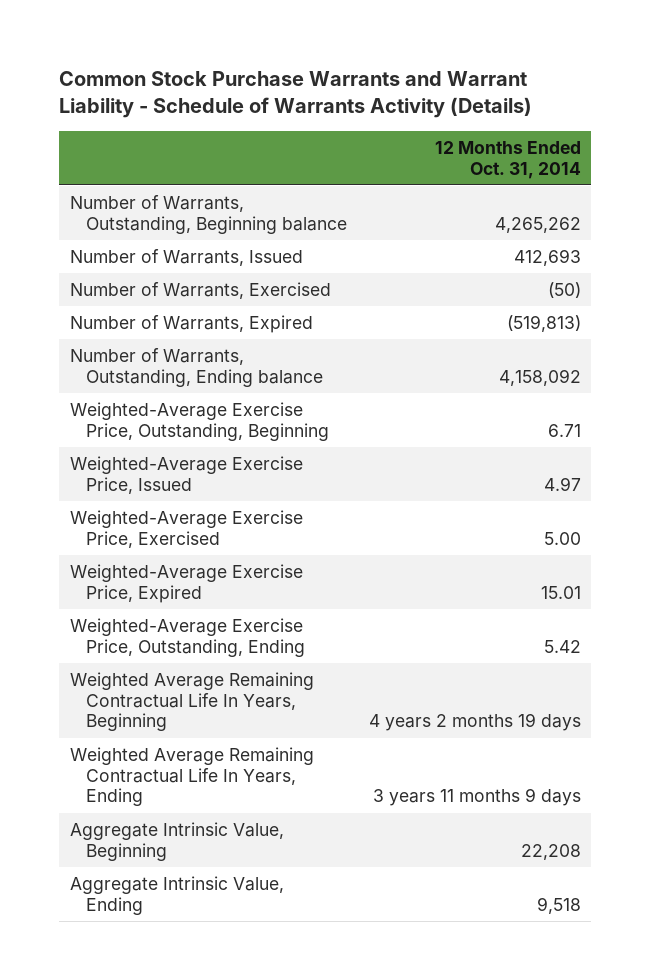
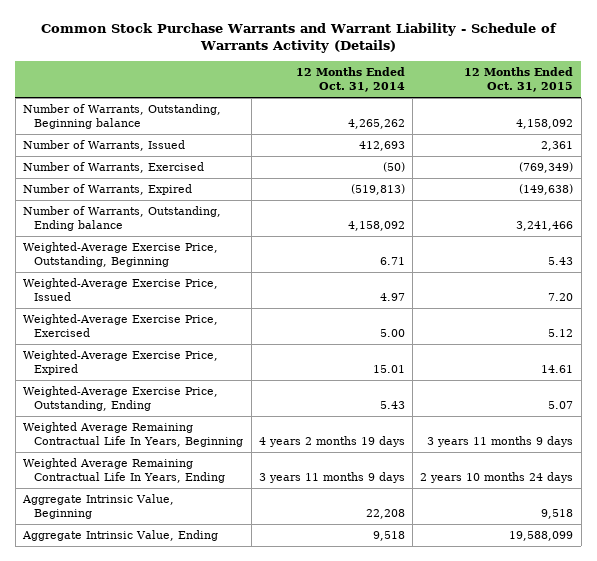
- | 12 Months Ended Oct. 31, 2014
+ | 12 Months Ended Oct. 31, 2014 | 12 Months Ended Oct. 31, 2015
- Weighted-Average Exercise Price, Outstanding, Ending | 5.42
+ Weighted-Average Exercise Price, Outstanding, Ending | 5.43 | 5.07

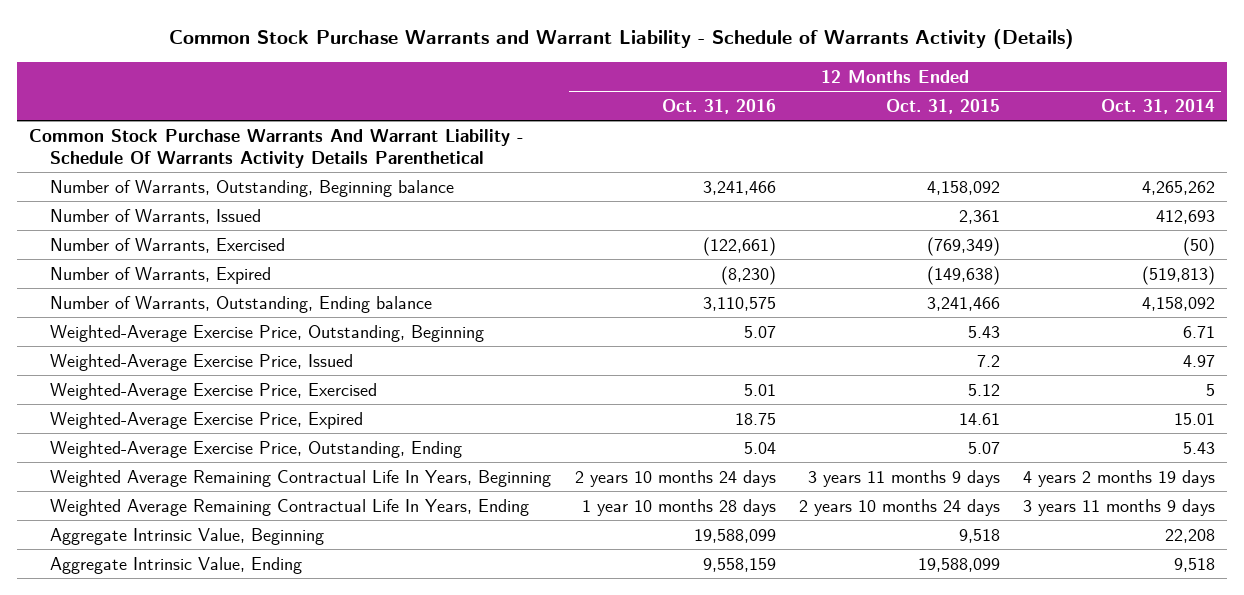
- | 12 Months Ended Oct. 31, 2014 | 12 Months Ended Oct. 31, 2015
+ | 12 Months Ended Oct. 31, 2016 | 12 Months Ended Oct. 31, 2015 | 12 Months Ended Oct. 31, 2014
+ Common Stock Purchase Warrants And Warrant Liability - Schedule Of Warrants Activity Details Parenthetical
- Weighted-Average Exercise Price, Issued | 4.97 | 7.20
- Weighted-Average Exercise Price, Exercised | 5.00 | 5.12
+ Weighted-Average Exercise Price, Issued | | 7.2 | 4.97
+ Weighted-Average Exercise Price, Exercised | 5.01 | 5.12 | 5

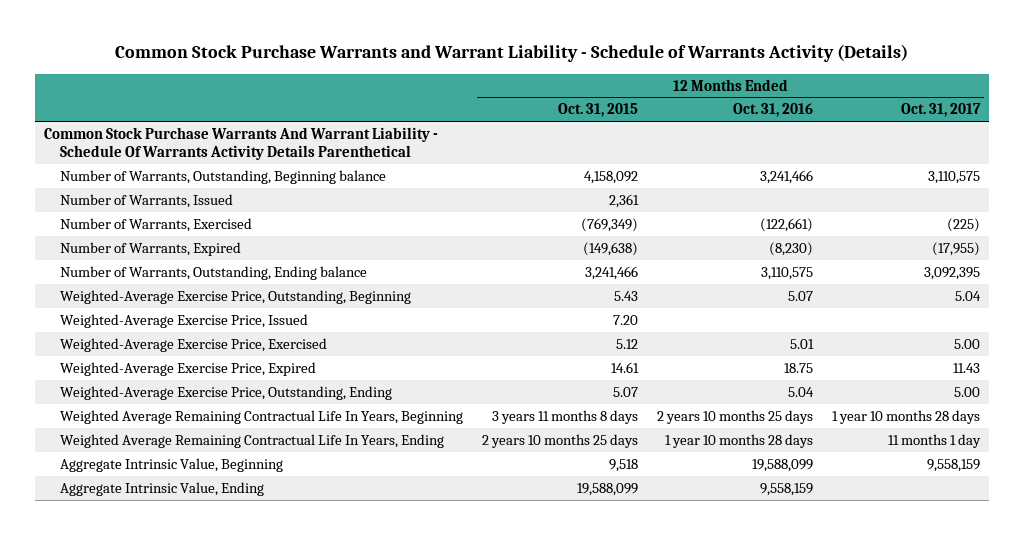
- | 12 Months Ended Oct. 31, 2016 | 12 Months Ended Oct. 31, 2015 | 12 Months Ended Oct. 31, 2014
+ | 12 Months Ended Oct. 31, 2015 | 12 Months Ended Oct. 31, 2016 | 12 Months Ended Oct. 31, 2017
- Weighted-Average Exercise Price, Issued | | 7.2 | 4.97
+ Weighted-Average Exercise Price, Issued | 7.20 | |
- Weighted Average Remaining Contractual Life In Years, Beginning | 2 years 10 months 24 days | 3 years 11 months 9 days | 4 years 2 months 19 days
- Weighted Average Remaining Contractual Life In Years, Ending | 1 year 10 months 28 days | 2 years 10 months 24 days | 3 years 11 months 9 days
+ Weighted Average Remaining Contractual Life In Years, Beginning | 3 years 11 months 8 days | 2 years 10 months 25 days | 1 year 10 months 28 days
+ Weighted Average Remaining Contractual Life In Years, Ending | 2 years 10 months 25 days | 1 year 10 months 28 days | 11 months 1 day

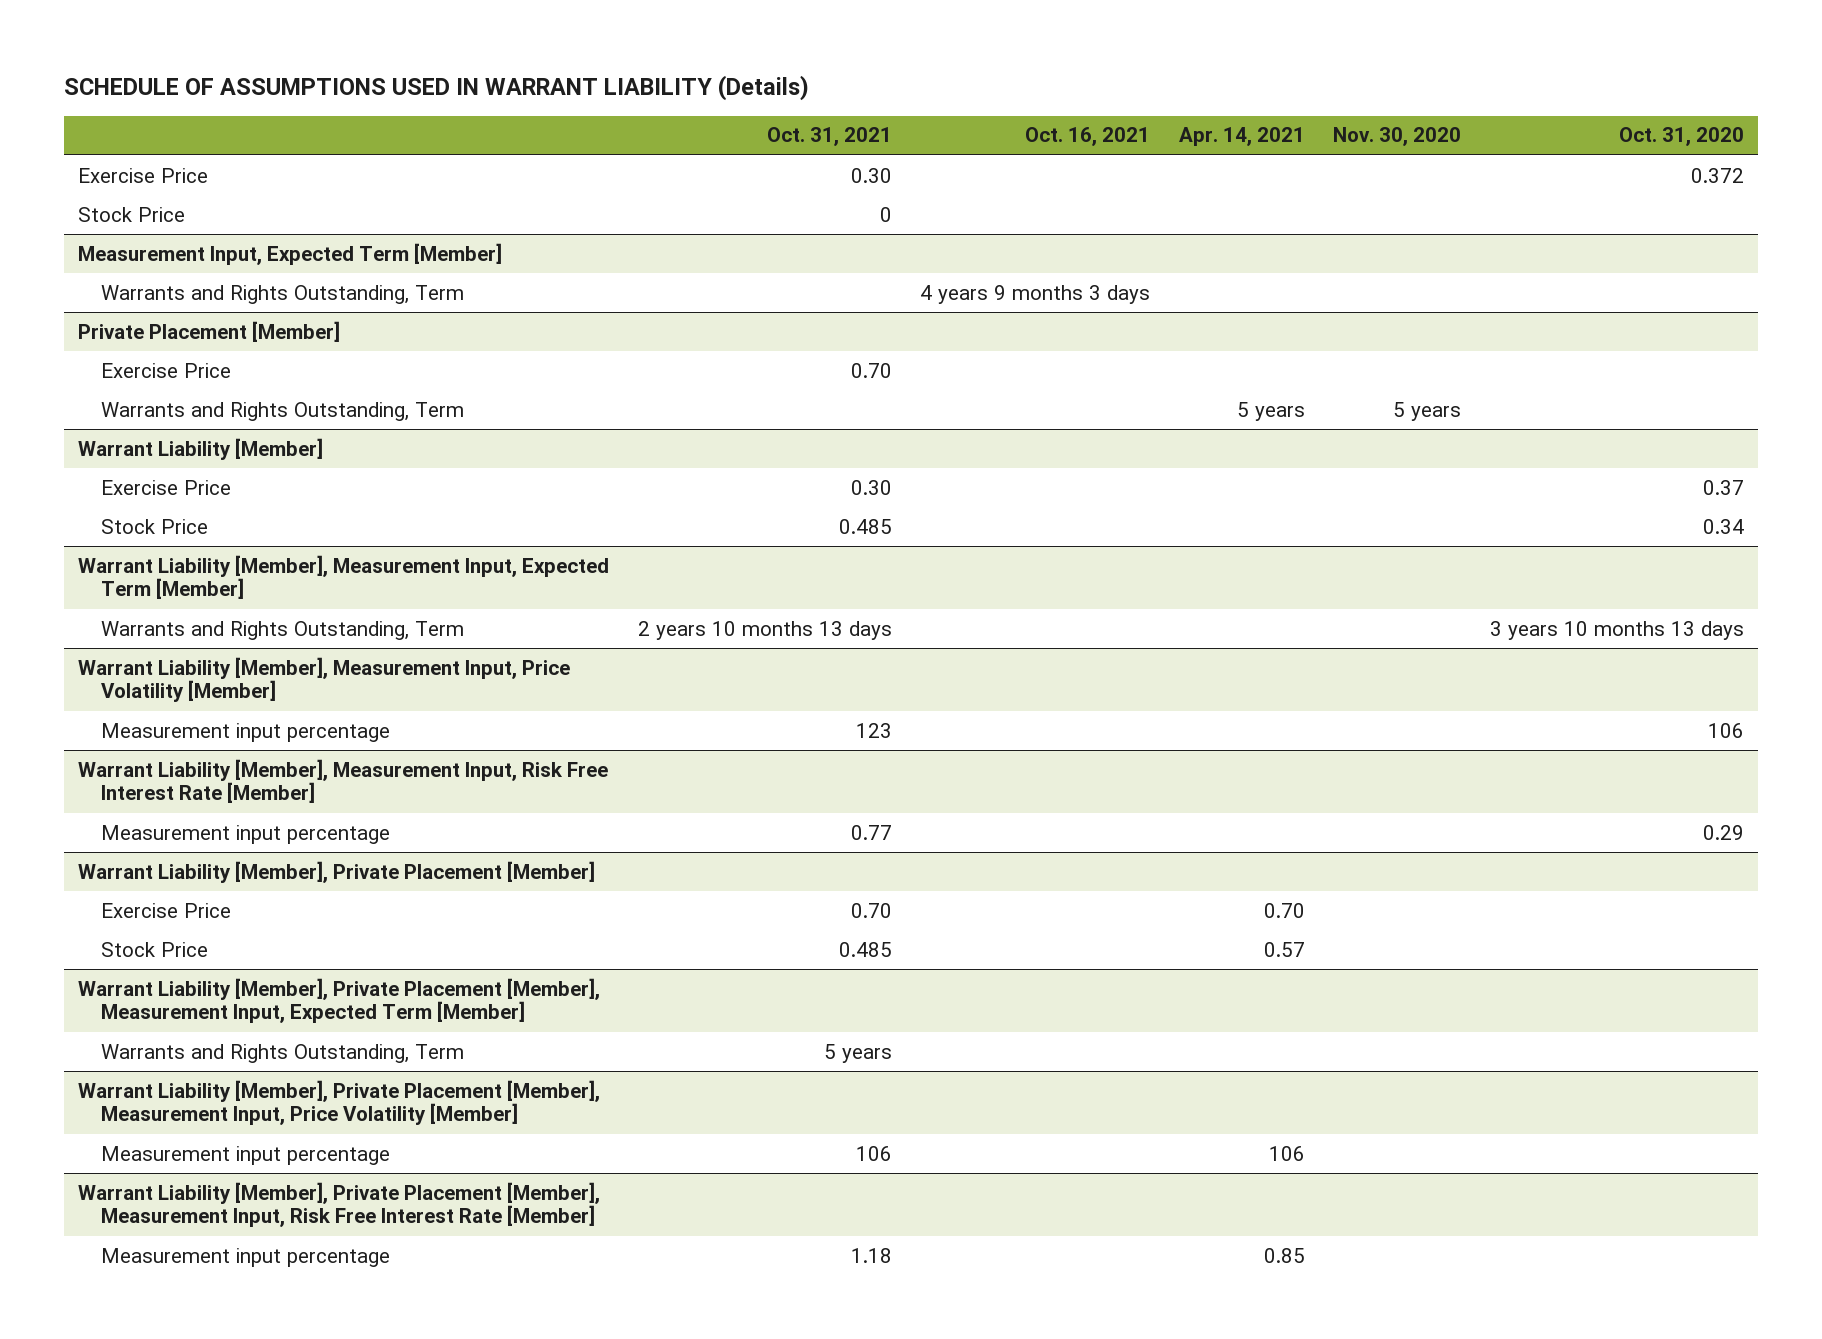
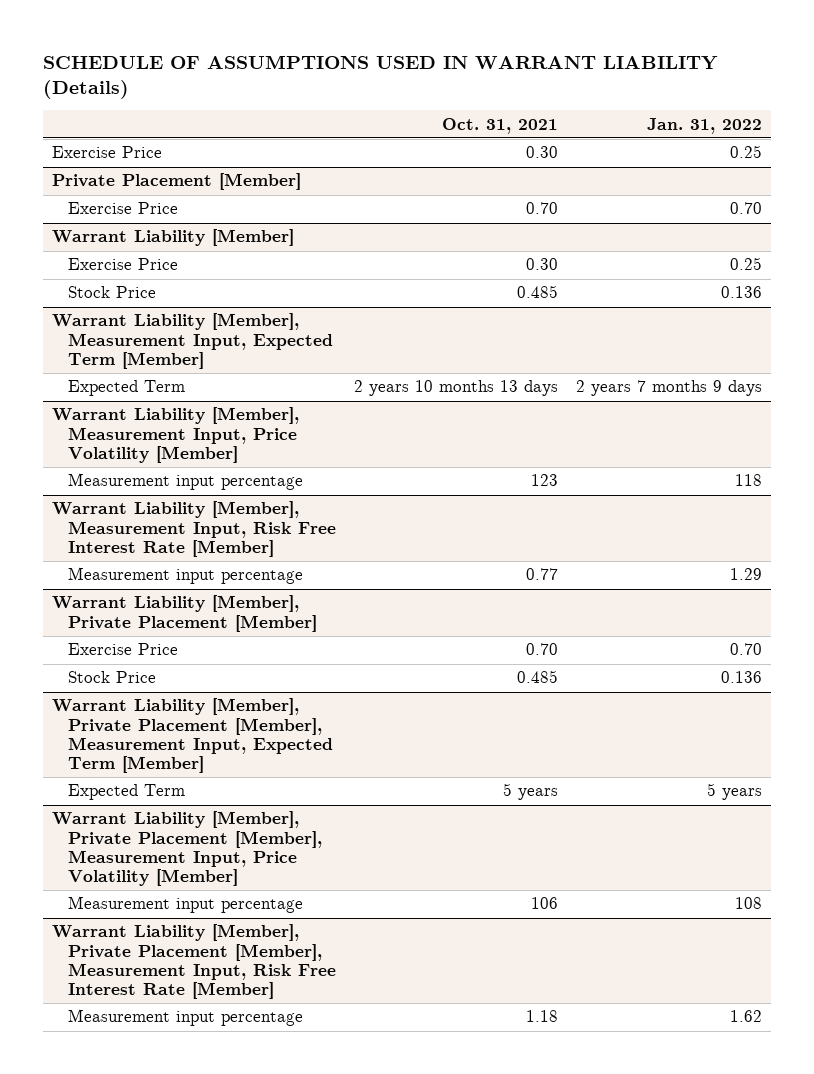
- | Oct. 31, 2021 | Oct. 16, 2021 | Apr. 14, 2021 | Nov. 30, 2020 | Oct. 31, 2020
+ | Oct. 31, 2021 | Jan. 31, 2022
- Stock Price | 0 | | | |
- Measurement Input, Expected Term [Member]
- Warrants and Rights Outstanding, Term | | 4 years 9 months 3 days | | |
@ Private Placement [Member]
- Warrants and Rights Outstanding, Term | | | 5 years | 5 years |
@ Warrant Liability [Member], Measurement Input, Expected Term [Member]
- Warrants and Rights Outstanding, Term | 2 years 10 months 13 days | | | | 3 years 10 months 13 days
+ Expected Term | 2 years 10 months 13 days | 2 years 7 months 9 days
@ Warrant Liability [Member], Private Placement [Member], Measurement Input, Expected Term [Member]
- Warrants and Rights Outstanding, Term | 5 years | | | |
+ Expected Term | 5 years | 5 years

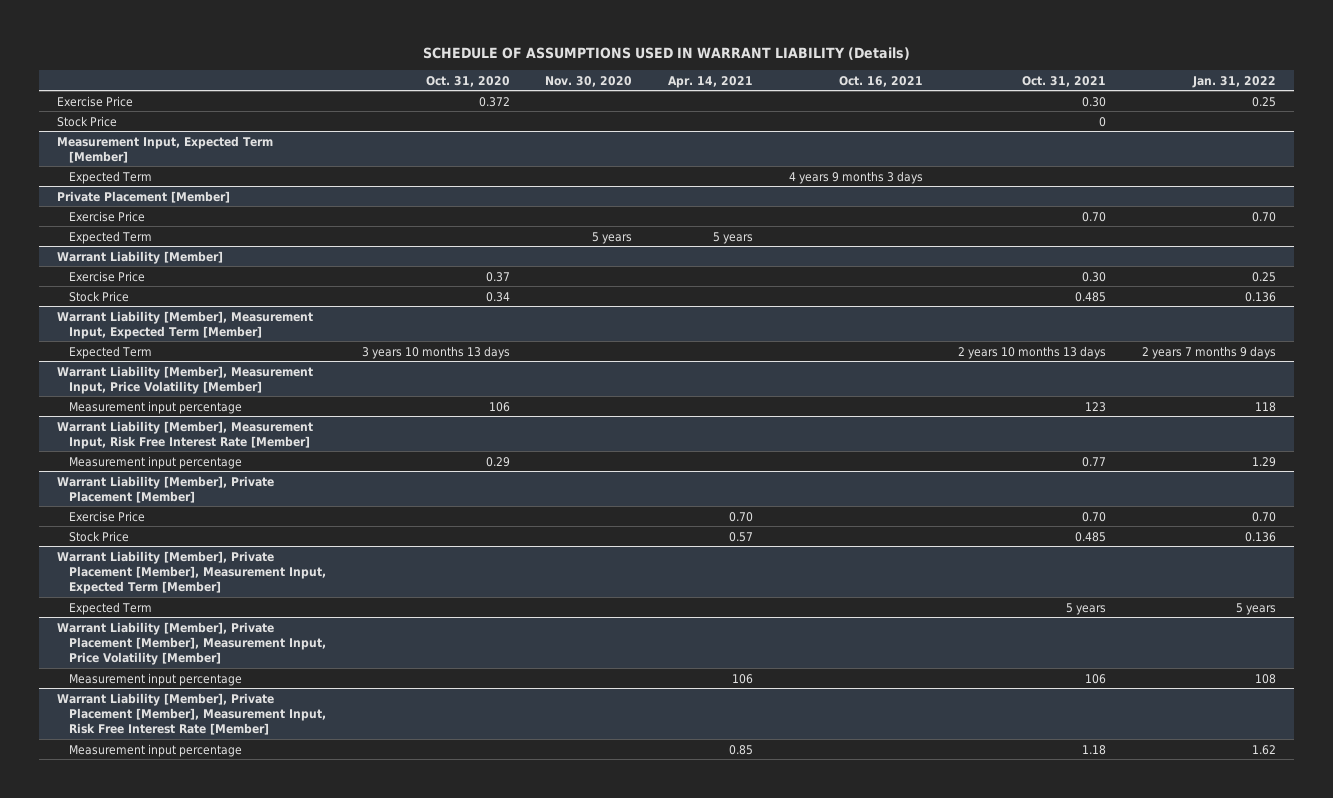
- | Oct. 31, 2021 | Jan. 31, 2022
+ | Oct. 31, 2020 | Nov. 30, 2020 | Apr. 14, 2021 | Oct. 16, 2021 | Oct. 31, 2021 | Jan. 31, 2022
+ Stock Price | | | | | 0 |
+ Measurement Input, Expected Term [Member]
+ Expected Term | | | | 4 years 9 months 3 days | |
@ Private Placement [Member]
+ Expected Term | | 5 years | 5 years | | |

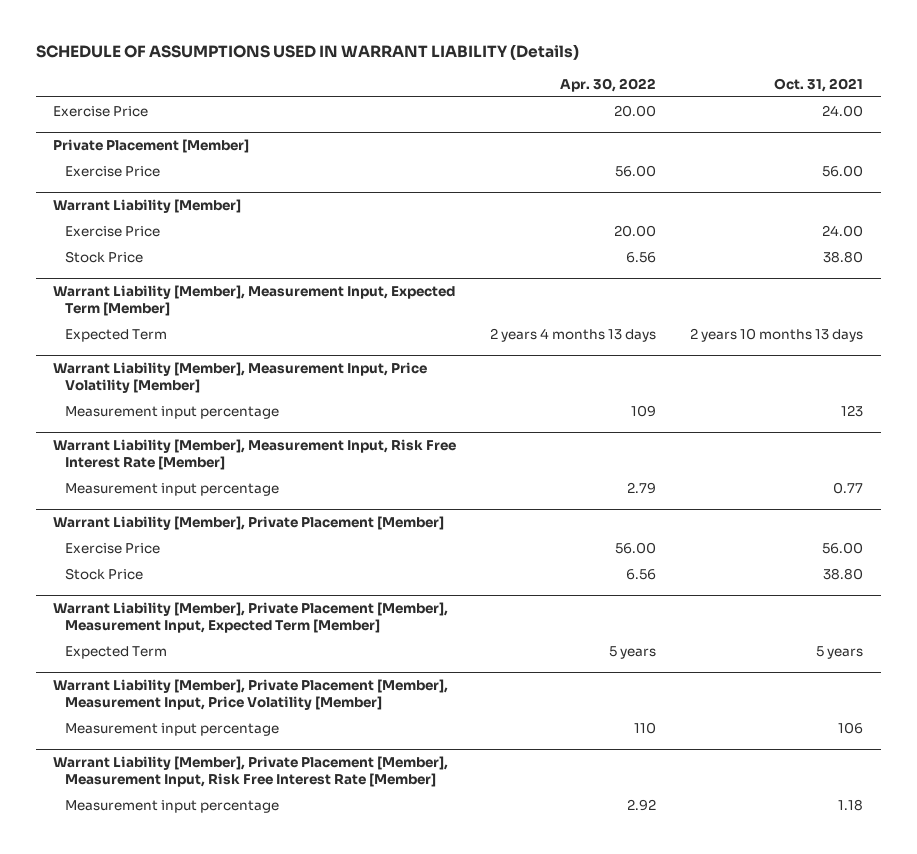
- | Oct. 31, 2020 | Nov. 30, 2020 | Apr. 14, 2021 | Oct. 16, 2021 | Oct. 31, 2021 | Jan. 31, 2022
+ | Apr. 30, 2022 | Oct. 31, 2021
- Exercise Price | 0.372 | | | | 0.30 | 0.25
- Stock Price | | | | | 0 |
- Measurement Input, Expected Term [Member]
- Expected Term | | | | 4 years 9 months 3 days | |
+ Exercise Price | 20.00 | 24.00
@ Private Placement [Member]
- Exercise Price | | | | | 0.70 | 0.70
- Expected Term | | 5 years | 5 years | | |
+ Exercise Price | 56.00 | 56.00
@ Warrant Liability [Member]
- Exercise Price | 0.37 | | | | 0.30 | 0.25
- Stock Price | 0.34 | | | | 0.485 | 0.136
+ Exercise Price | 20.00 | 24.00
+ Stock Price | 6.56 | 38.80
@ Warrant Liability [Member], Private Placement [Member]
- Exercise Price | | | 0.70 | | 0.70 | 0.70
- Stock Price | | | 0.57 | | 0.485 | 0.136
+ Exercise Price | 56.00 | 56.00
+ Stock Price | 6.56 | 38.80

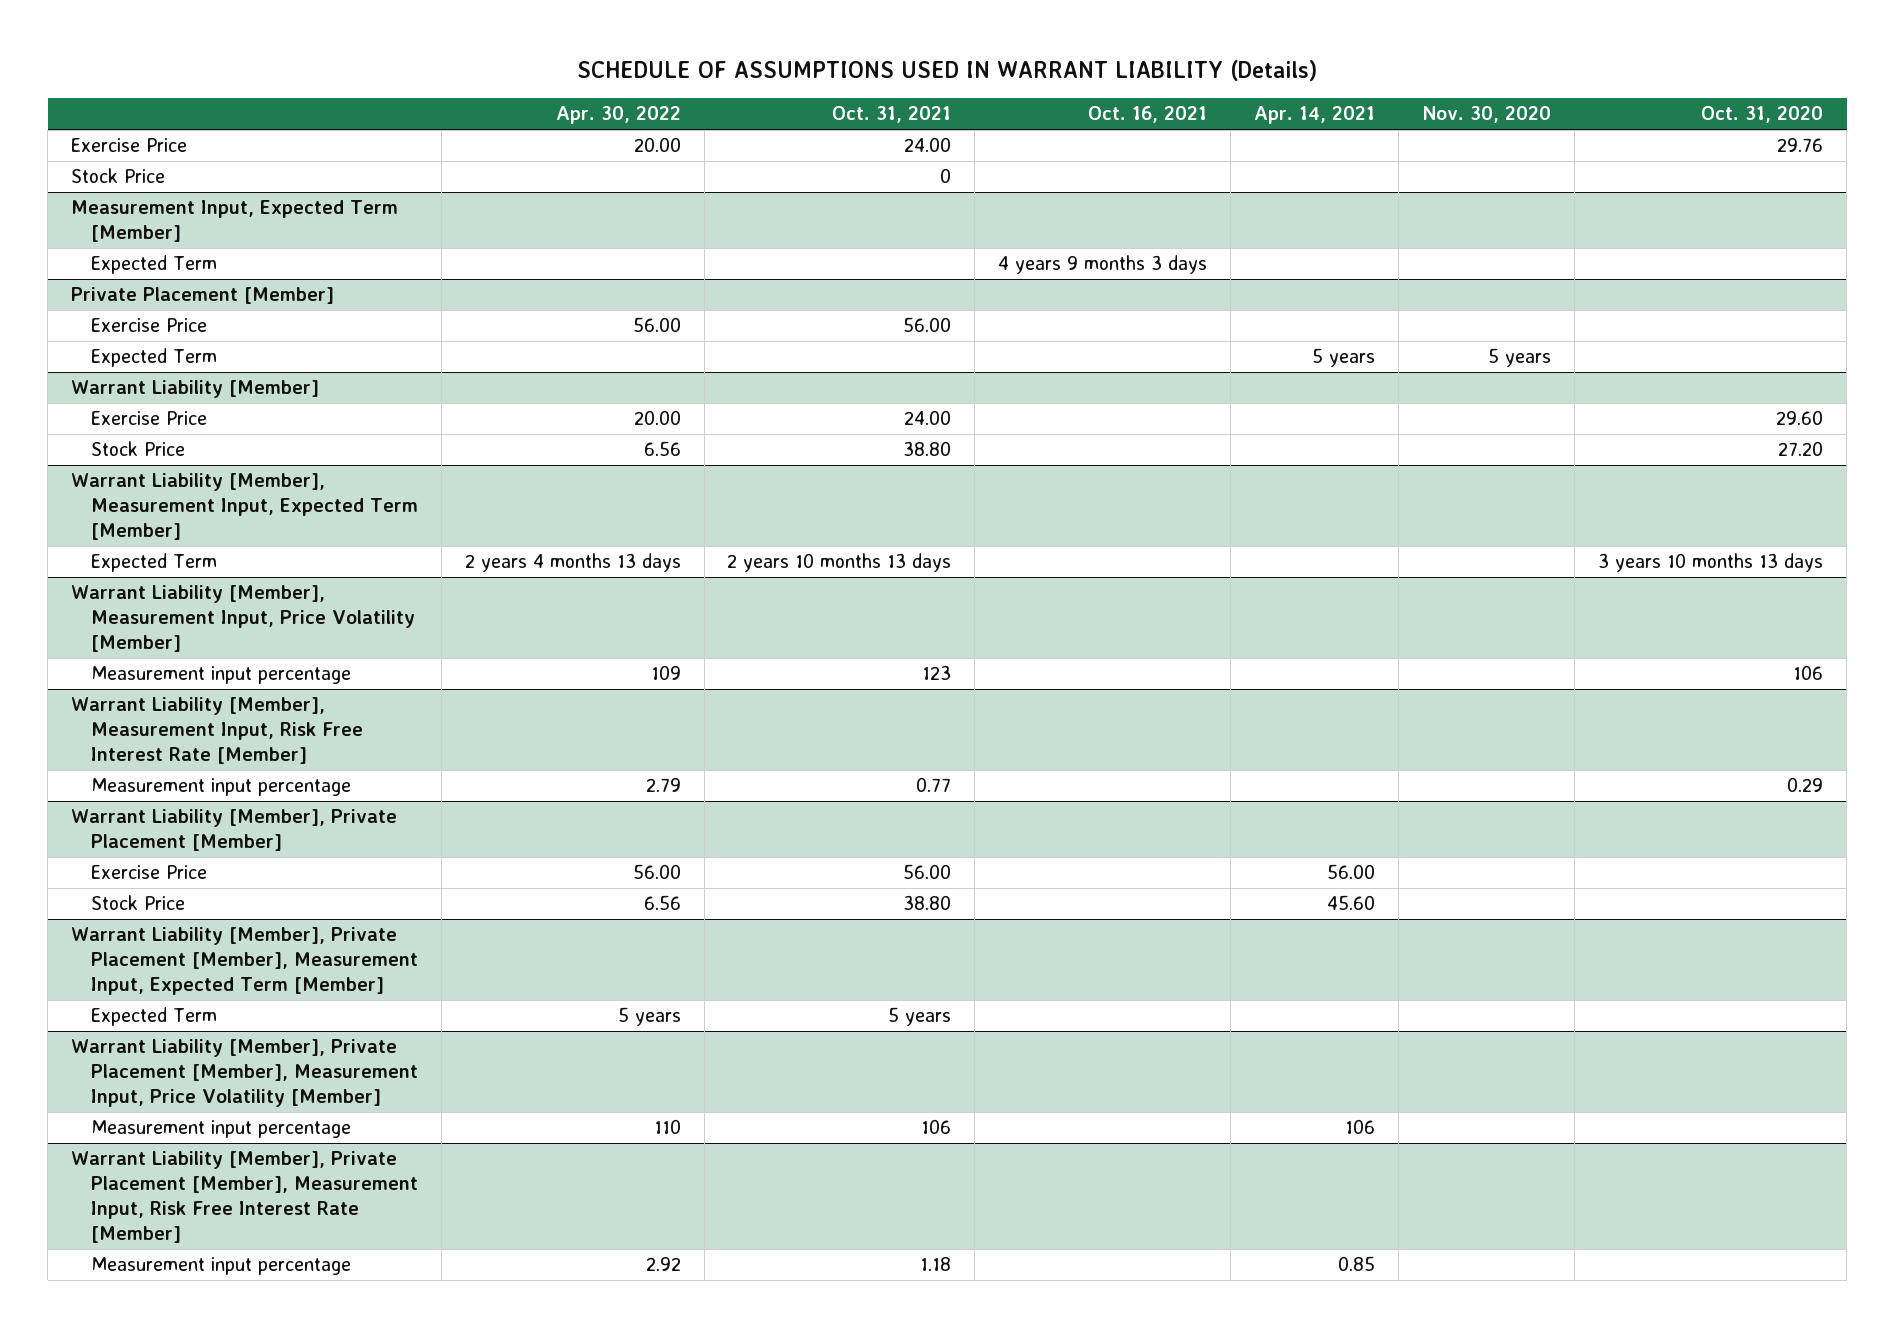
- | Apr. 30, 2022 | Oct. 31, 2021
+ | Apr. 30, 2022 | Oct. 31, 2021 | Oct. 16, 2021 | Apr. 14, 2021 | Nov. 30, 2020 | Oct. 31, 2020
+ Stock Price | | 0 | | | |
+ Measurement Input, Expected Term [Member]
+ Expected Term | | | 4 years 9 months 3 days | | |
@ Private Placement [Member]
+ Expected Term | | | | 5 years | 5 years |

